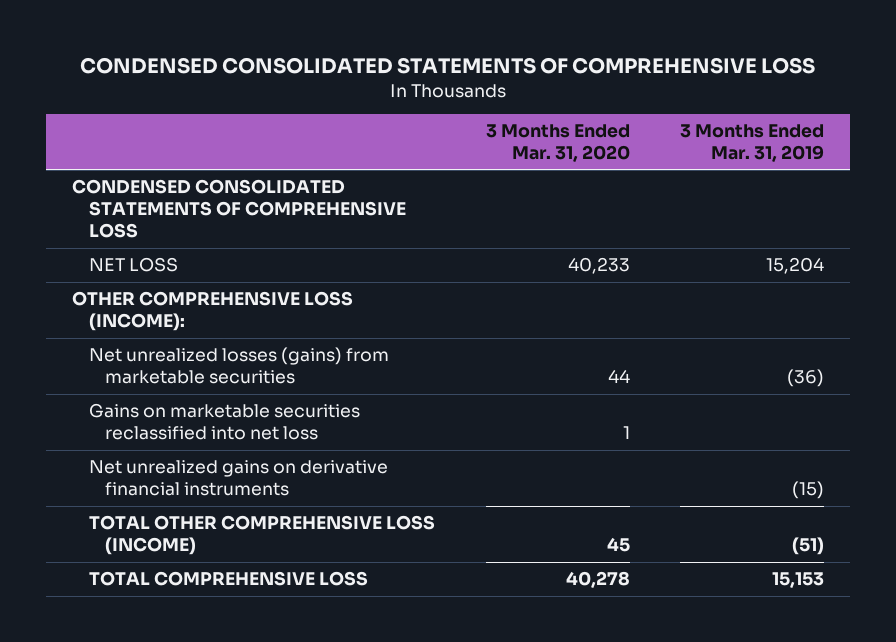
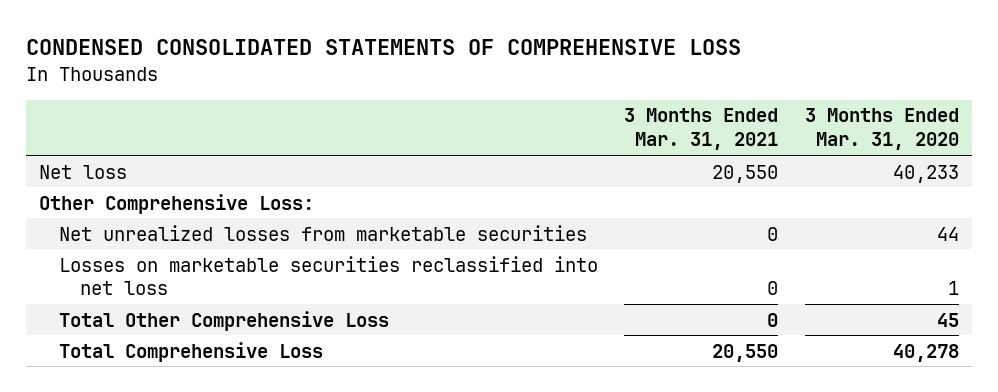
- | 3 Months Ended Mar. 31, 2020 | 3 Months Ended Mar. 31, 2019
+ | 3 Months Ended Mar. 31, 2021 | 3 Months Ended Mar. 31, 2020
- CONDENSED CONSOLIDATED STATEMENTS OF COMPREHENSIVE LOSS
- NET LOSS | 40,233 | 15,204
- OTHER COMPREHENSIVE LOSS (INCOME):
- Net unrealized losses (gains) from marketable securities | 44 | (36)
- Gains on marketable securities reclassified into net loss | 1 |
- Net unrealized gains on derivative financial instruments | | (15)
- TOTAL OTHER COMPREHENSIVE LOSS (INCOME) | 45 | (51)
- TOTAL COMPREHENSIVE LOSS | 40,278 | 15,153
+ Net loss | 20,550 | 40,233
+ Other Comprehensive Loss:
+ Net unrealized losses from marketable securities | 0 | 44
+ Losses on marketable securities reclassified into net loss | 0 | 1
+ Total Other Comprehensive Loss | 0 | 45
+ Total Comprehensive Loss | 20,550 | 40,278

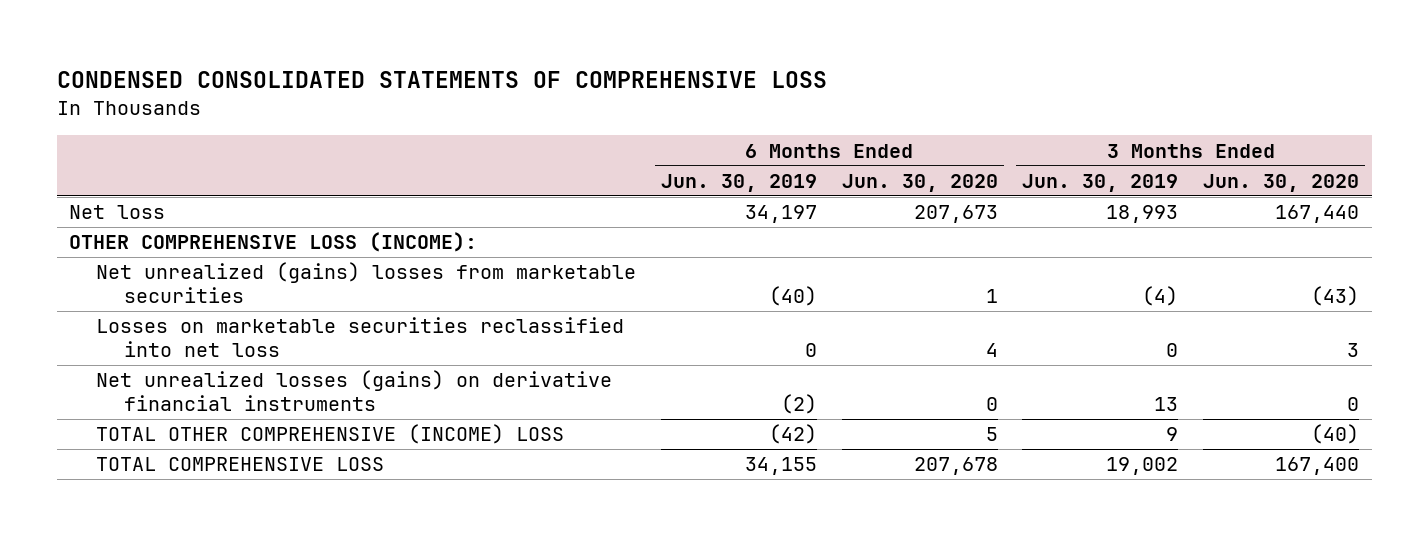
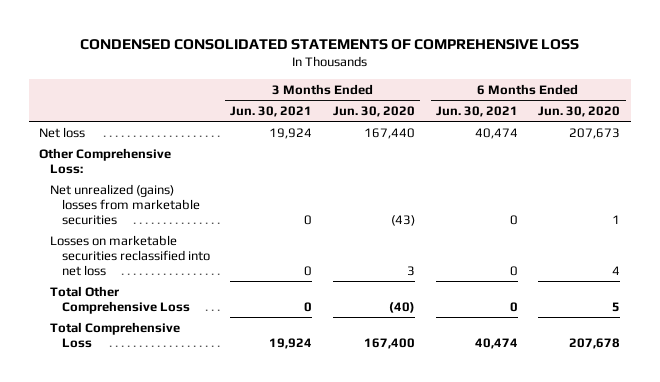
- | 6 Months Ended Jun. 30, 2019 | 6 Months Ended Jun. 30, 2020 | 3 Months Ended Jun. 30, 2019 | 3 Months Ended Jun. 30, 2020
+ | 3 Months Ended Jun. 30, 2021 | 3 Months Ended Jun. 30, 2020 | 6 Months Ended Jun. 30, 2021 | 6 Months Ended Jun. 30, 2020
- OTHER COMPREHENSIVE LOSS (INCOME):
+ Other Comprehensive Loss:
- Net unrealized losses (gains) on derivative financial instruments | (2) | 0 | 13 | 0
- TOTAL OTHER COMPREHENSIVE (INCOME) LOSS | (42) | 5 | 9 | (40)
- TOTAL COMPREHENSIVE LOSS | 34,155 | 207,678 | 19,002 | 167,400
+ Total Other Comprehensive Loss | 0 | (40) | 0 | 5
+ Total Comprehensive Loss | 19,924 | 167,400 | 40,474 | 207,678

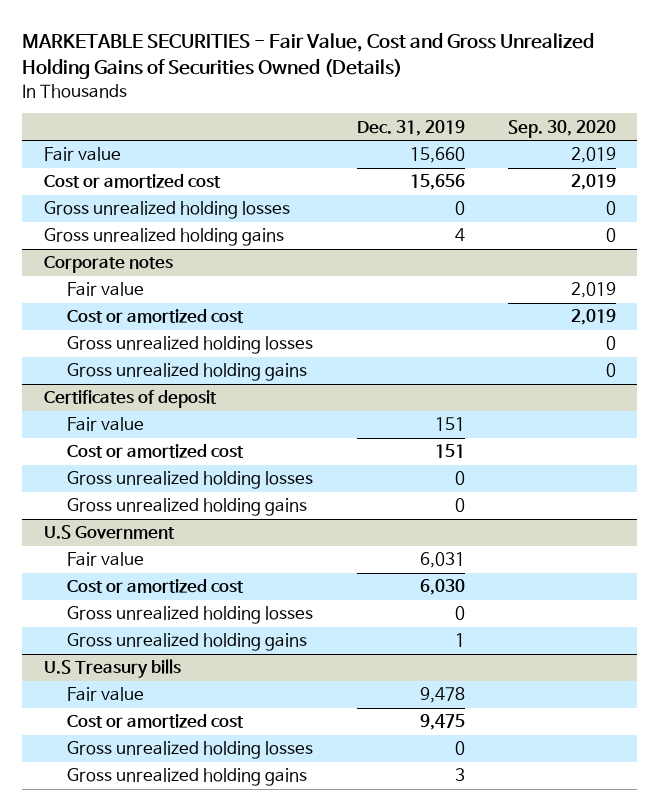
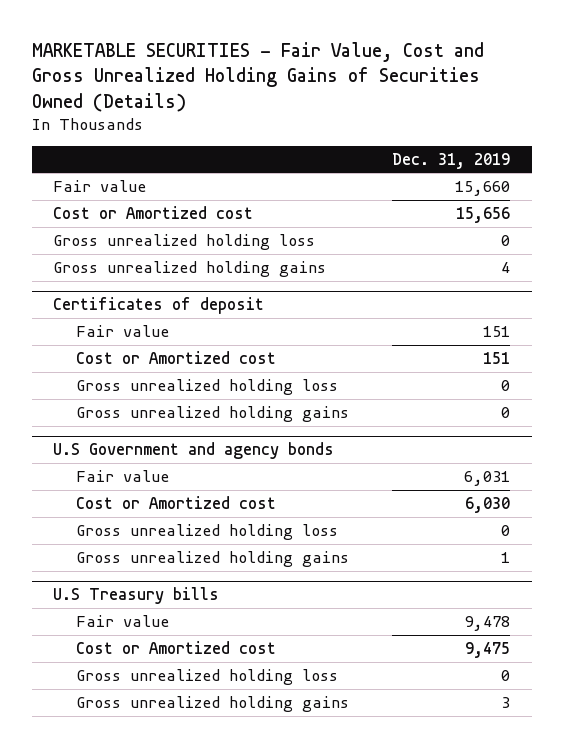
- | Dec. 31, 2019 | Sep. 30, 2020
+ | Dec. 31, 2019
- Cost or amortized cost | 15,656 | 2,019
- Gross unrealized holding losses | 0 | 0
+ Cost or Amortized cost | 15,656
+ Gross unrealized holding loss | 0
- Corporate notes
- Fair value | | 2,019
- Cost or amortized cost | | 2,019
- Gross unrealized holding losses | | 0
- Gross unrealized holding gains | | 0
@ Certificates of deposit
- Cost or amortized cost | 151 |
- Gross unrealized holding losses | 0 |
+ Cost or Amortized cost | 151
+ Gross unrealized holding loss | 0
- U.S Government
+ U.S Government and agency bonds
- Cost or amortized cost | 6,030 |
- Gross unrealized holding losses | 0 |
+ Cost or Amortized cost | 6,030
+ Gross unrealized holding loss | 0
@ U.S Treasury bills
- Cost or amortized cost | 9,475 |
- Gross unrealized holding losses | 0 |
+ Cost or Amortized cost | 9,475
+ Gross unrealized holding loss | 0

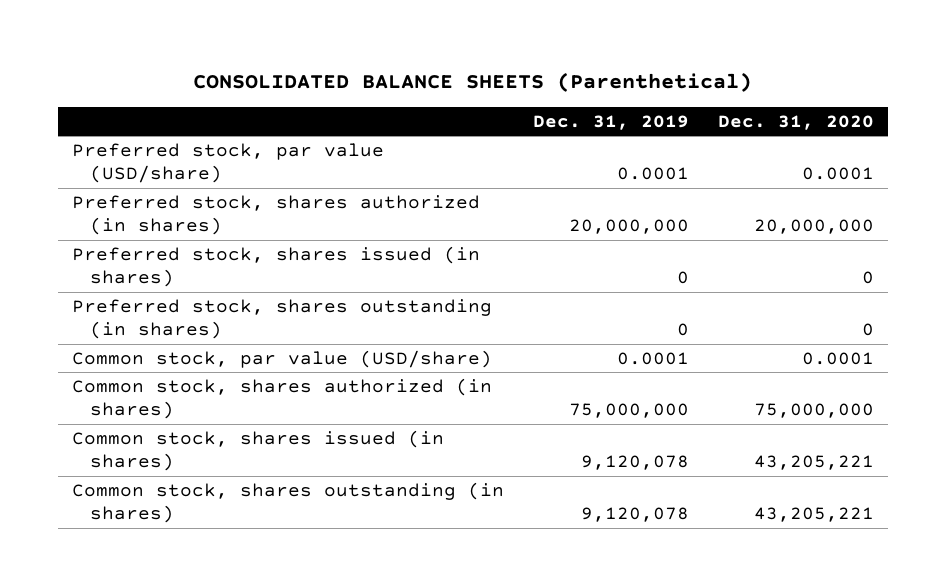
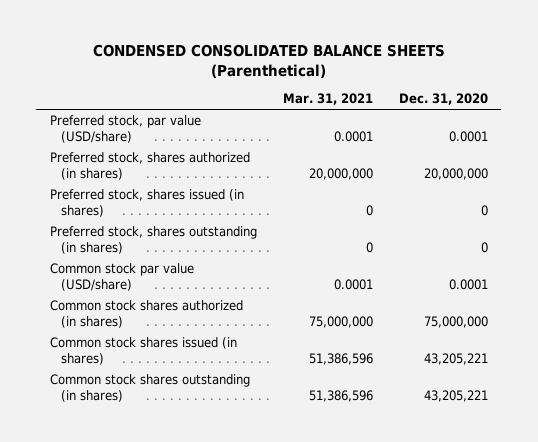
- CONSOLIDATED BALANCE SHEETS (Parenthetical)
+ CONDENSED CONSOLIDATED BALANCE SHEETS (Parenthetical)
- | Dec. 31, 2019 | Dec. 31, 2020
+ | Mar. 31, 2021 | Dec. 31, 2020
- Common stock, par value (USD/share) | 0.0001 | 0.0001
- Common stock, shares authorized (in shares) | 75,000,000 | 75,000,000
- Common stock, shares issued (in shares) | 9,120,078 | 43,205,221
- Common stock, shares outstanding (in shares) | 9,120,078 | 43,205,221
+ Common stock par value (USD/share) | 0.0001 | 0.0001
+ Common stock shares authorized (in shares) | 75,000,000 | 75,000,000
+ Common stock shares issued (in shares) | 51,386,596 | 43,205,221
+ Common stock shares outstanding (in shares) | 51,386,596 | 43,205,221

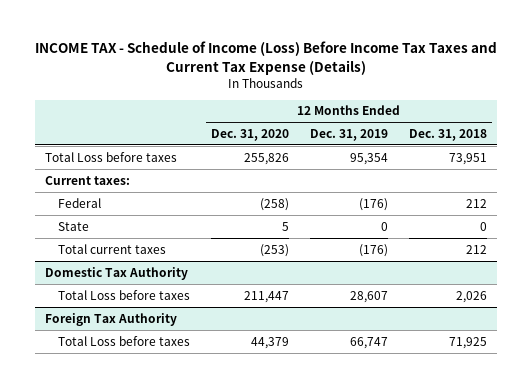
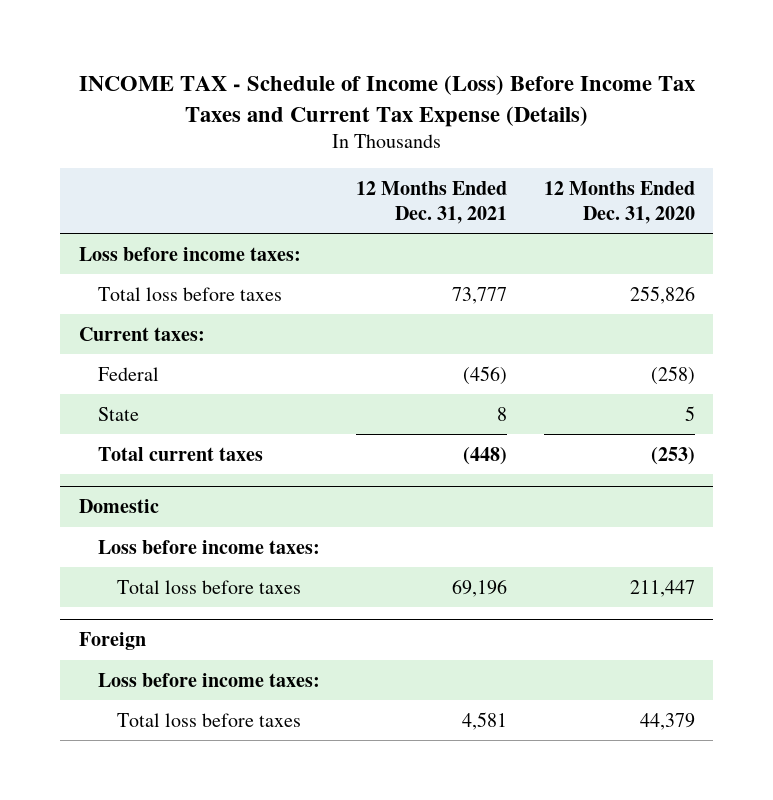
- | 12 Months Ended Dec. 31, 2020 | 12 Months Ended Dec. 31, 2019 | 12 Months Ended Dec. 31, 2018
+ | 12 Months Ended Dec. 31, 2021 | 12 Months Ended Dec. 31, 2020
- Total Loss before taxes | 255,826 | 95,354 | 73,951
+ Loss before income taxes:
+ Total loss before taxes | 73,777 | 255,826
- Domestic Tax Authority
- Total Loss before taxes | 211,447 | 28,607 | 2,026
- Foreign Tax Authority
- Total Loss before taxes | 44,379 | 66,747 | 71,925
+ Domestic
+ Loss before income taxes:
+ Total loss before taxes | 69,196 | 211,447
+ Foreign
+ Loss before income taxes:
+ Total loss before taxes | 4,581 | 44,379

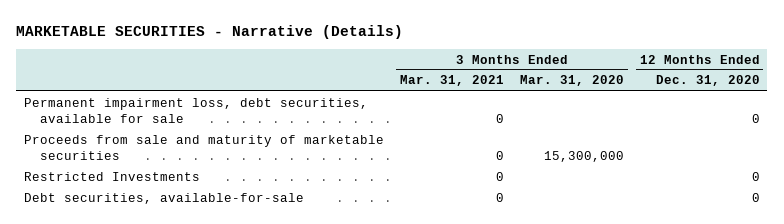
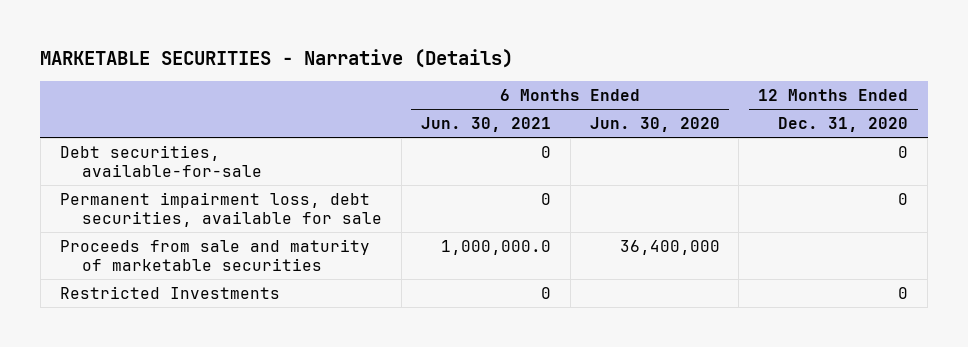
- | 3 Months Ended Mar. 31, 2021 | 3 Months Ended Mar. 31, 2020 | 12 Months Ended Dec. 31, 2020
+ | 6 Months Ended Jun. 30, 2021 | 6 Months Ended Jun. 30, 2020 | 12 Months Ended Dec. 31, 2020
moved up: Debt securities, available-for-sale | 0 | | 0

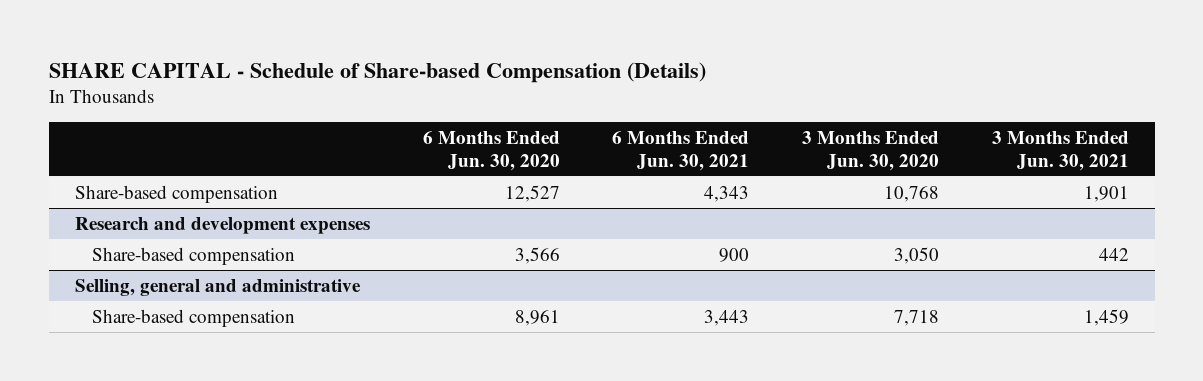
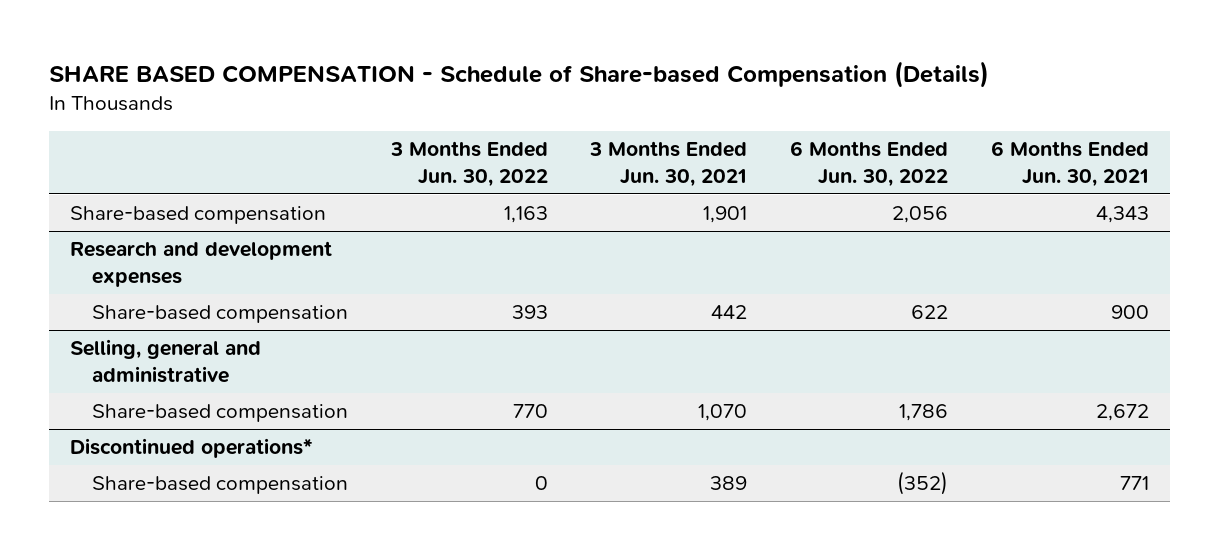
- SHARE CAPITAL - Schedule of Share-based Compensation (Details)
+ SHARE BASED COMPENSATION - Schedule of Share-based Compensation (Details)
- | 6 Months Ended Jun. 30, 2020 | 6 Months Ended Jun. 30, 2021 | 3 Months Ended Jun. 30, 2020 | 3 Months Ended Jun. 30, 2021
+ | 3 Months Ended Jun. 30, 2022 | 3 Months Ended Jun. 30, 2021 | 6 Months Ended Jun. 30, 2022 | 6 Months Ended Jun. 30, 2021
@ Selling, general and administrative
- Share-based compensation | 8,961 | 3,443 | 7,718 | 1,459
+ Share-based compensation | 770 | 1,070 | 1,786 | 2,672
+ Discontinued operations*
+ Share-based compensation | 0 | 389 | (352) | 771

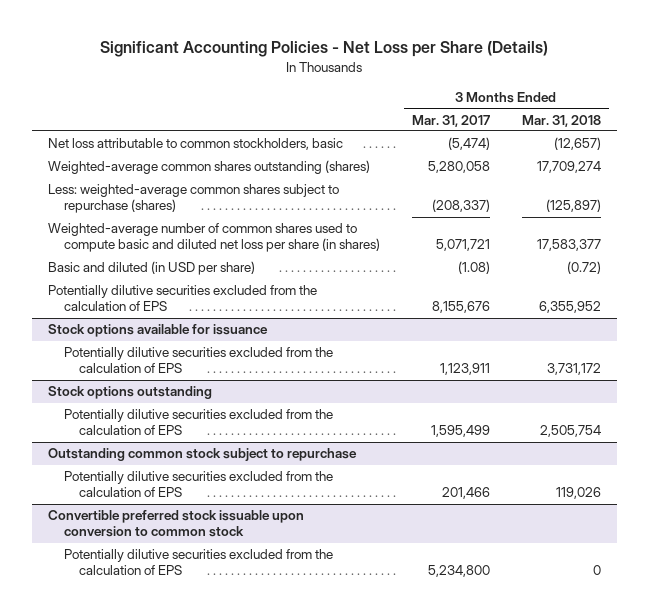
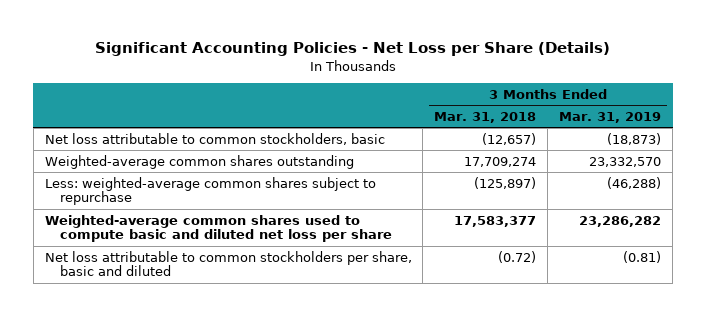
- | 3 Months Ended Mar. 31, 2017 | 3 Months Ended Mar. 31, 2018
+ | 3 Months Ended Mar. 31, 2018 | 3 Months Ended Mar. 31, 2019
- Weighted-average common shares outstanding (shares) | 5,280,058 | 17,709,274
- Less: weighted-average common shares subject to repurchase (shares) | (208,337) | (125,897)
- Weighted-average number of common shares used to compute basic and diluted net loss per share (in shares) | 5,071,721 | 17,583,377
- Basic and diluted (in USD per share) | (1.08) | (0.72)
- Potentially dilutive securities excluded from the calculation of EPS | 8,155,676 | 6,355,952
- Stock options available for issuance
- Potentially dilutive securities excluded from the calculation of EPS | 1,123,911 | 3,731,172
- Stock options outstanding
- Potentially dilutive securities excluded from the calculation of EPS | 1,595,499 | 2,505,754
- Outstanding common stock subject to repurchase
- Potentially dilutive securities excluded from the calculation of EPS | 201,466 | 119,026
- Convertible preferred stock issuable upon conversion to common stock
- Potentially dilutive securities excluded from the calculation of EPS | 5,234,800 | 0
+ Weighted-average common shares outstanding | 17,709,274 | 23,332,570
+ Less: weighted-average common shares subject to repurchase | (125,897) | (46,288)
+ Weighted-average common shares used to compute basic and diluted net loss per share | 17,583,377 | 23,286,282
+ Net loss attributable to common stockholders per share, basic and diluted | (0.72) | (0.81)

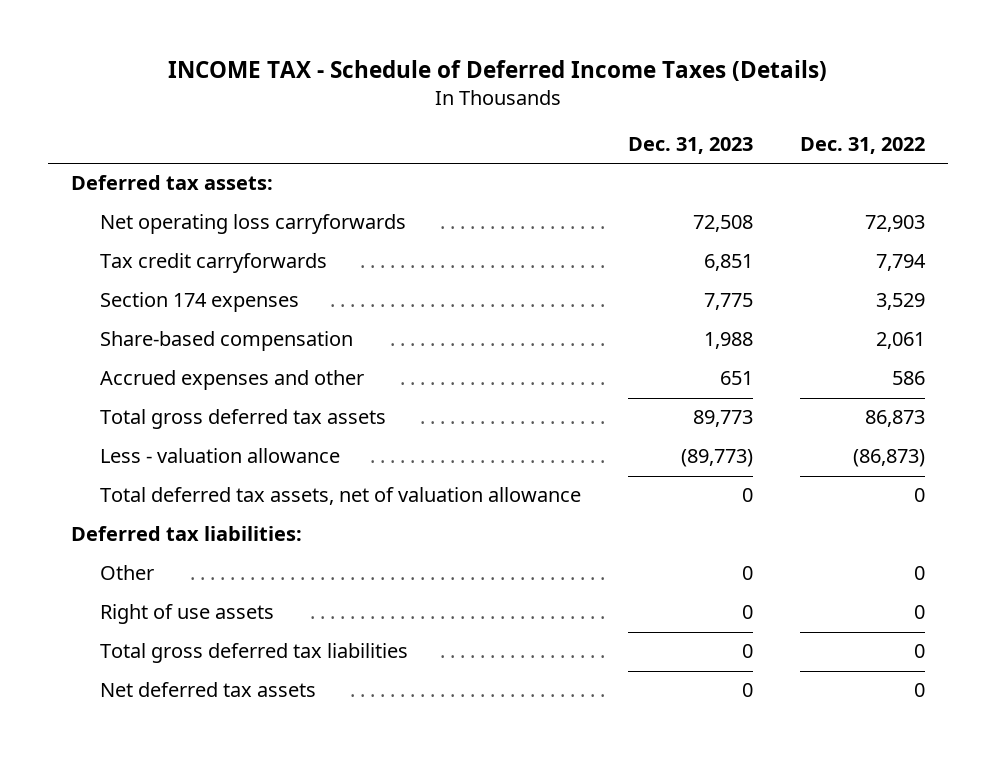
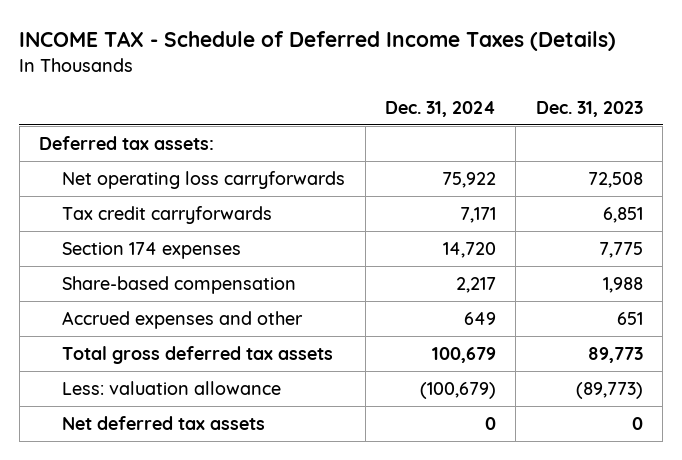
- | Dec. 31, 2023 | Dec. 31, 2022
+ | Dec. 31, 2024 | Dec. 31, 2023
- Less - valuation allowance | (89,773) | (86,873)
- Total deferred tax assets, net of valuation allowance | 0 | 0
- Deferred tax liabilities:
- Other | 0 | 0
- Right of use assets | 0 | 0
- Total gross deferred tax liabilities | 0 | 0
+ Less: valuation allowance | (100,679) | (89,773)

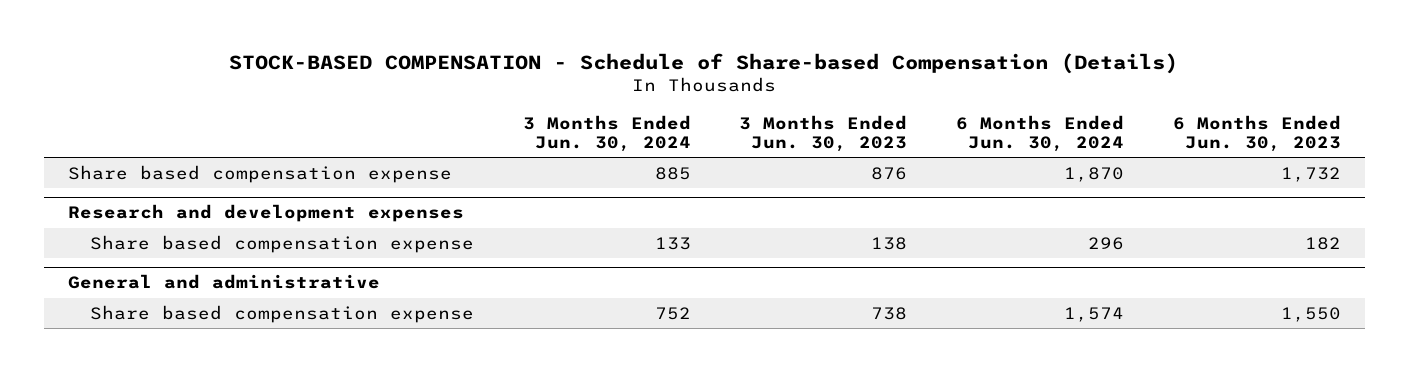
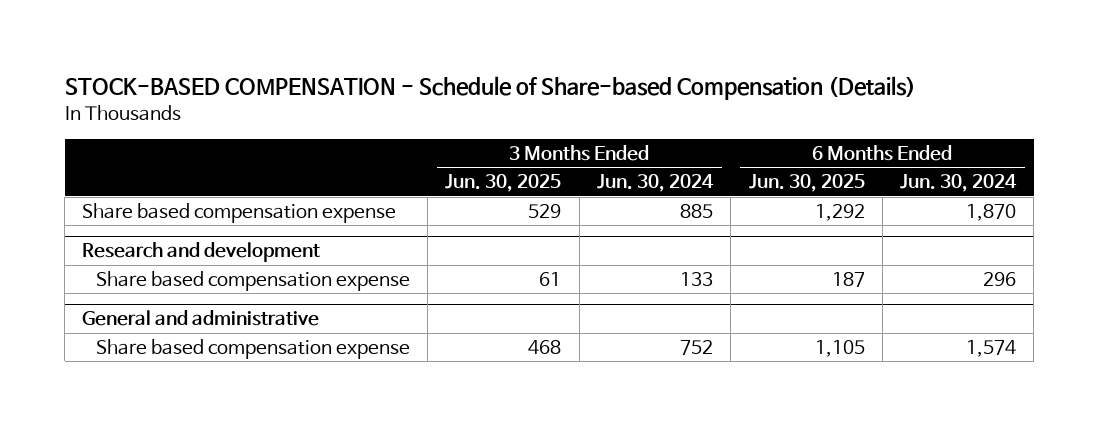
- | 3 Months Ended Jun. 30, 2024 | 3 Months Ended Jun. 30, 2023 | 6 Months Ended Jun. 30, 2024 | 6 Months Ended Jun. 30, 2023
+ | 3 Months Ended Jun. 30, 2025 | 3 Months Ended Jun. 30, 2024 | 6 Months Ended Jun. 30, 2025 | 6 Months Ended Jun. 30, 2024
- Research and development expenses
+ Research and development

